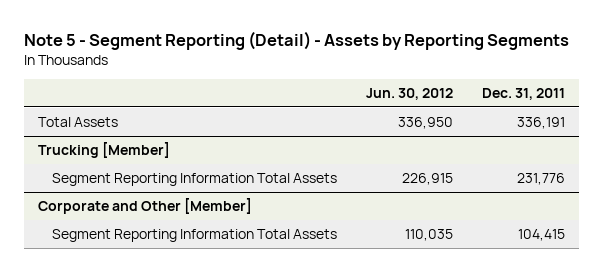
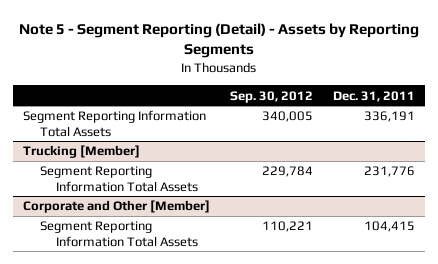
- | Jun. 30, 2012 | Dec. 31, 2011
+ | Sep. 30, 2012 | Dec. 31, 2011
- Total Assets | 336,950 | 336,191
+ Segment Reporting Information Total Assets | 340,005 | 336,191

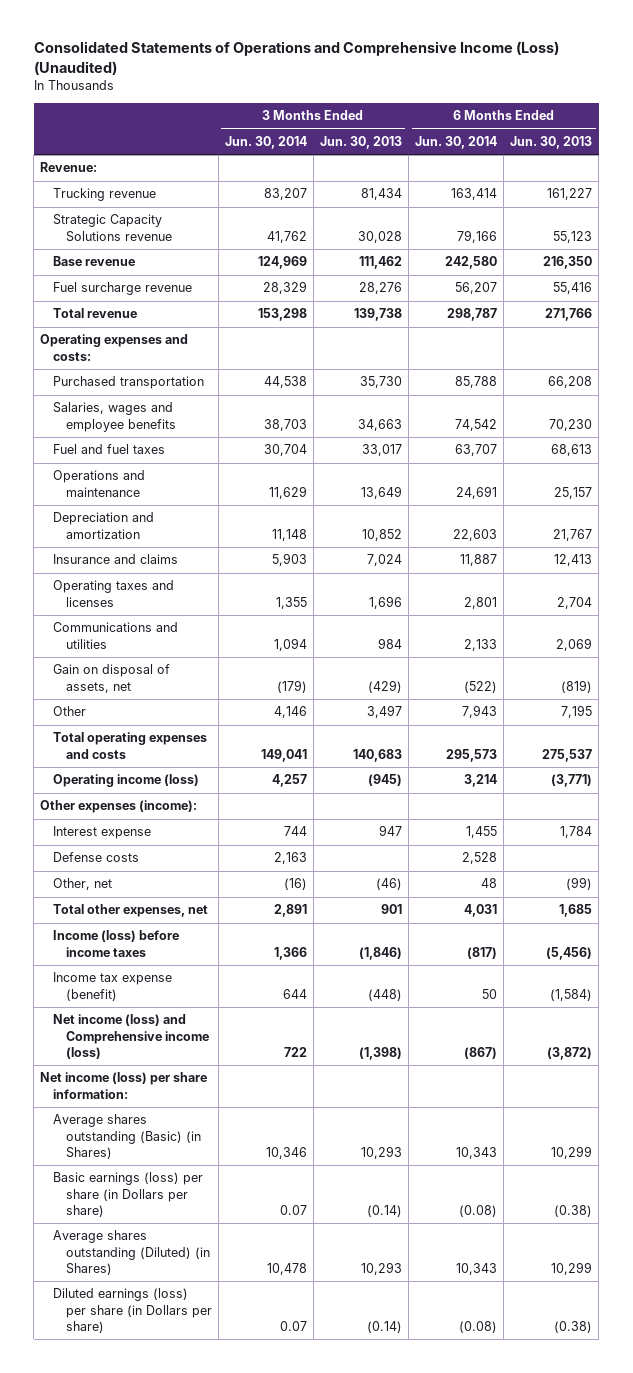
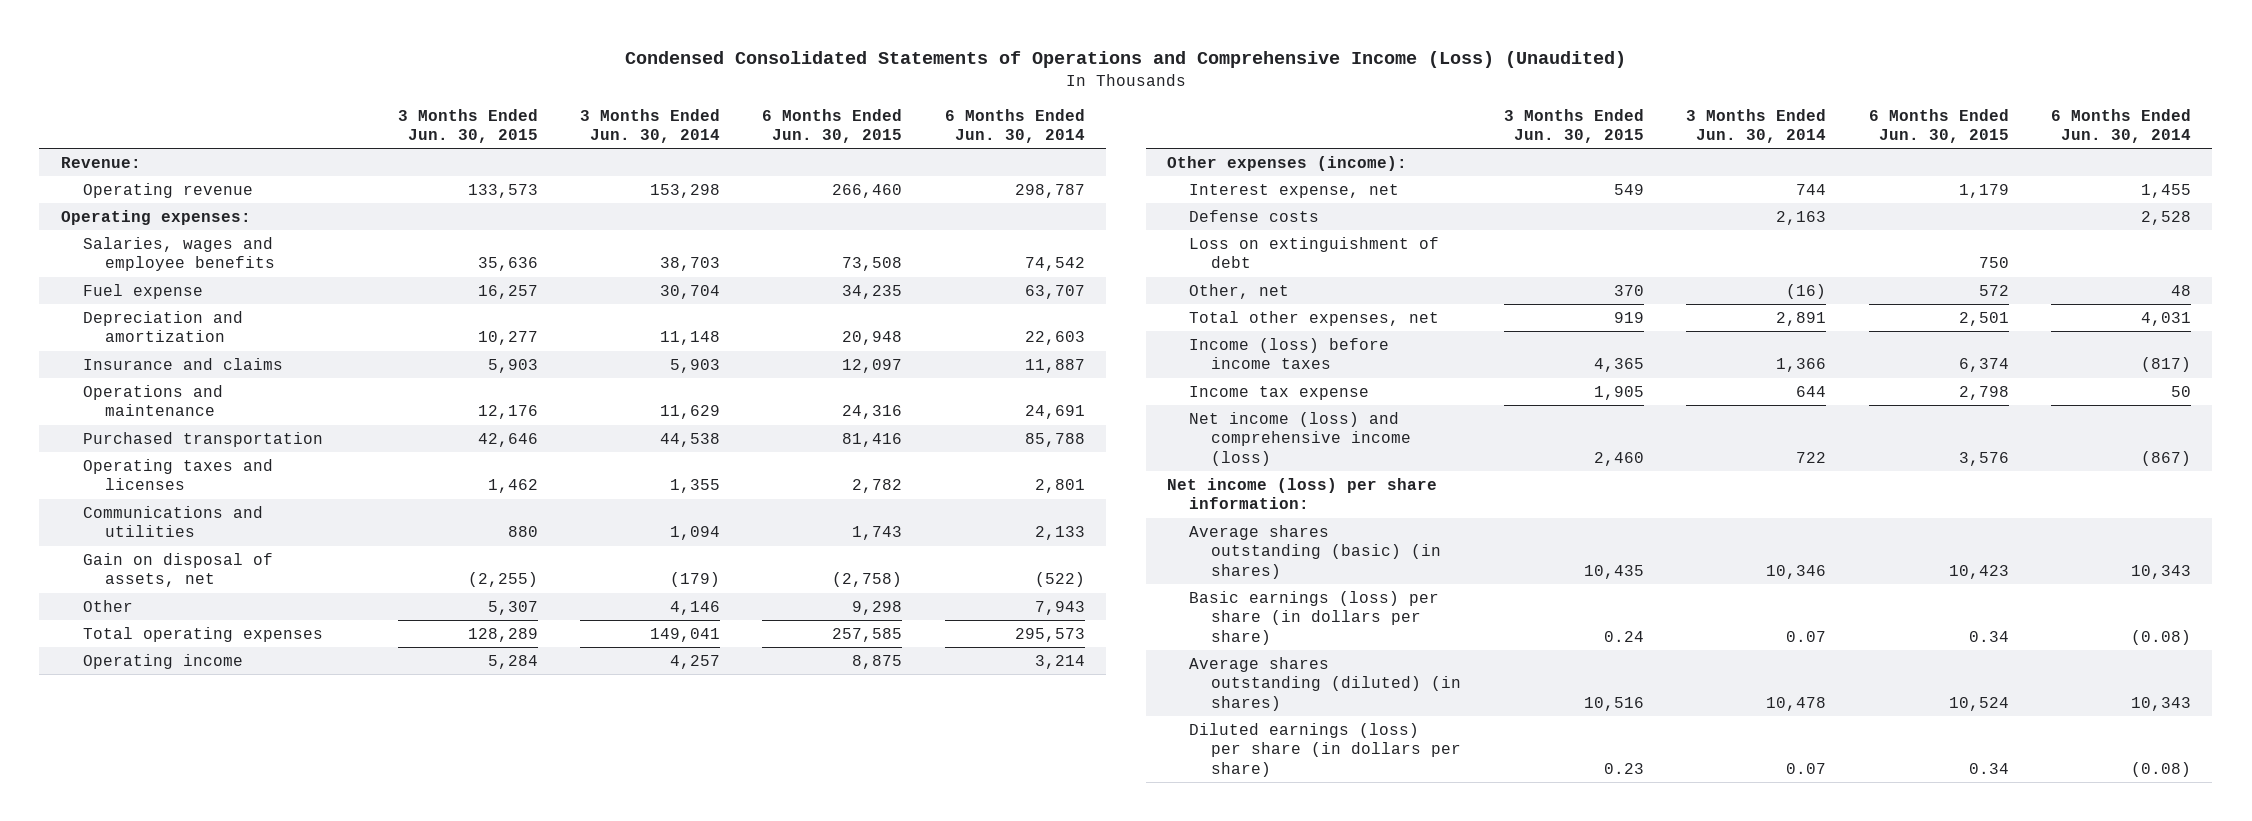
- Consolidated Statements of Operations and Comprehensive Income (Loss) (Unaudited)
+ Condensed Consolidated Statements of Operations and Comprehensive Income (Loss) (Unaudited)
- | 3 Months Ended Jun. 30, 2014 | 3 Months Ended Jun. 30, 2013 | 6 Months Ended Jun. 30, 2014 | 6 Months Ended Jun. 30, 2013
+ | 3 Months Ended Jun. 30, 2015 | 3 Months Ended Jun. 30, 2014 | 6 Months Ended Jun. 30, 2015 | 6 Months Ended Jun. 30, 2014
- Trucking revenue | 83,207 | 81,434 | 163,414 | 161,227
- Strategic Capacity Solutions revenue | 41,762 | 30,028 | 79,166 | 55,123
- Base revenue | 124,969 | 111,462 | 242,580 | 216,350
- Fuel surcharge revenue | 28,329 | 28,276 | 56,207 | 55,416
- Total revenue | 153,298 | 139,738 | 298,787 | 271,766
- Operating expenses and costs:
+ Operating revenue | 133,573 | 153,298 | 266,460 | 298,787
+ Operating expenses:
- Fuel and fuel taxes | 30,704 | 33,017 | 63,707 | 68,613
+ Fuel expense | 16,257 | 30,704 | 34,235 | 63,707
moved down: Operations and maintenance | 12,176 | 11,629 | 24,316 | 24,691
moved down: Purchased transportation | 42,646 | 44,538 | 81,416 | 85,788
- Total operating expenses and costs | 149,041 | 140,683 | 295,573 | 275,537
- Operating income (loss) | 4,257 | (945) | 3,214 | (3,771)
+ Total operating expenses | 128,289 | 149,041 | 257,585 | 295,573
+ Operating income | 5,284 | 4,257 | 8,875 | 3,214
- Interest expense | 744 | 947 | 1,455 | 1,784
+ Interest expense, net | 549 | 744 | 1,179 | 1,455
+ Loss on extinguishment of debt | | | 750 |
- Income tax expense (benefit) | 644 | (448) | 50 | (1,584)
- Net income (loss) and Comprehensive income (loss) | 722 | (1,398) | (867) | (3,872)
+ Income tax expense | 1,905 | 644 | 2,798 | 50
+ Net income (loss) and comprehensive income (loss) | 2,460 | 722 | 3,576 | (867)
- Average shares outstanding (Basic) (in Shares) | 10,346 | 10,293 | 10,343 | 10,299
- Basic earnings (loss) per share (in Dollars per share) | 0.07 | (0.14) | (0.08) | (0.38)
- Average shares outstanding (Diluted) (in Shares) | 10,478 | 10,293 | 10,343 | 10,299
- Diluted earnings (loss) per share (in Dollars per share) | 0.07 | (0.14) | (0.08) | (0.38)
+ Average shares outstanding (basic) (in shares) | 10,435 | 10,346 | 10,423 | 10,343
+ Basic earnings (loss) per share (in dollars per share) | 0.24 | 0.07 | 0.34 | (0.08)
+ Average shares outstanding (diluted) (in shares) | 10,516 | 10,478 | 10,524 | 10,343
+ Diluted earnings (loss) per share (in dollars per share) | 0.23 | 0.07 | 0.34 | (0.08)

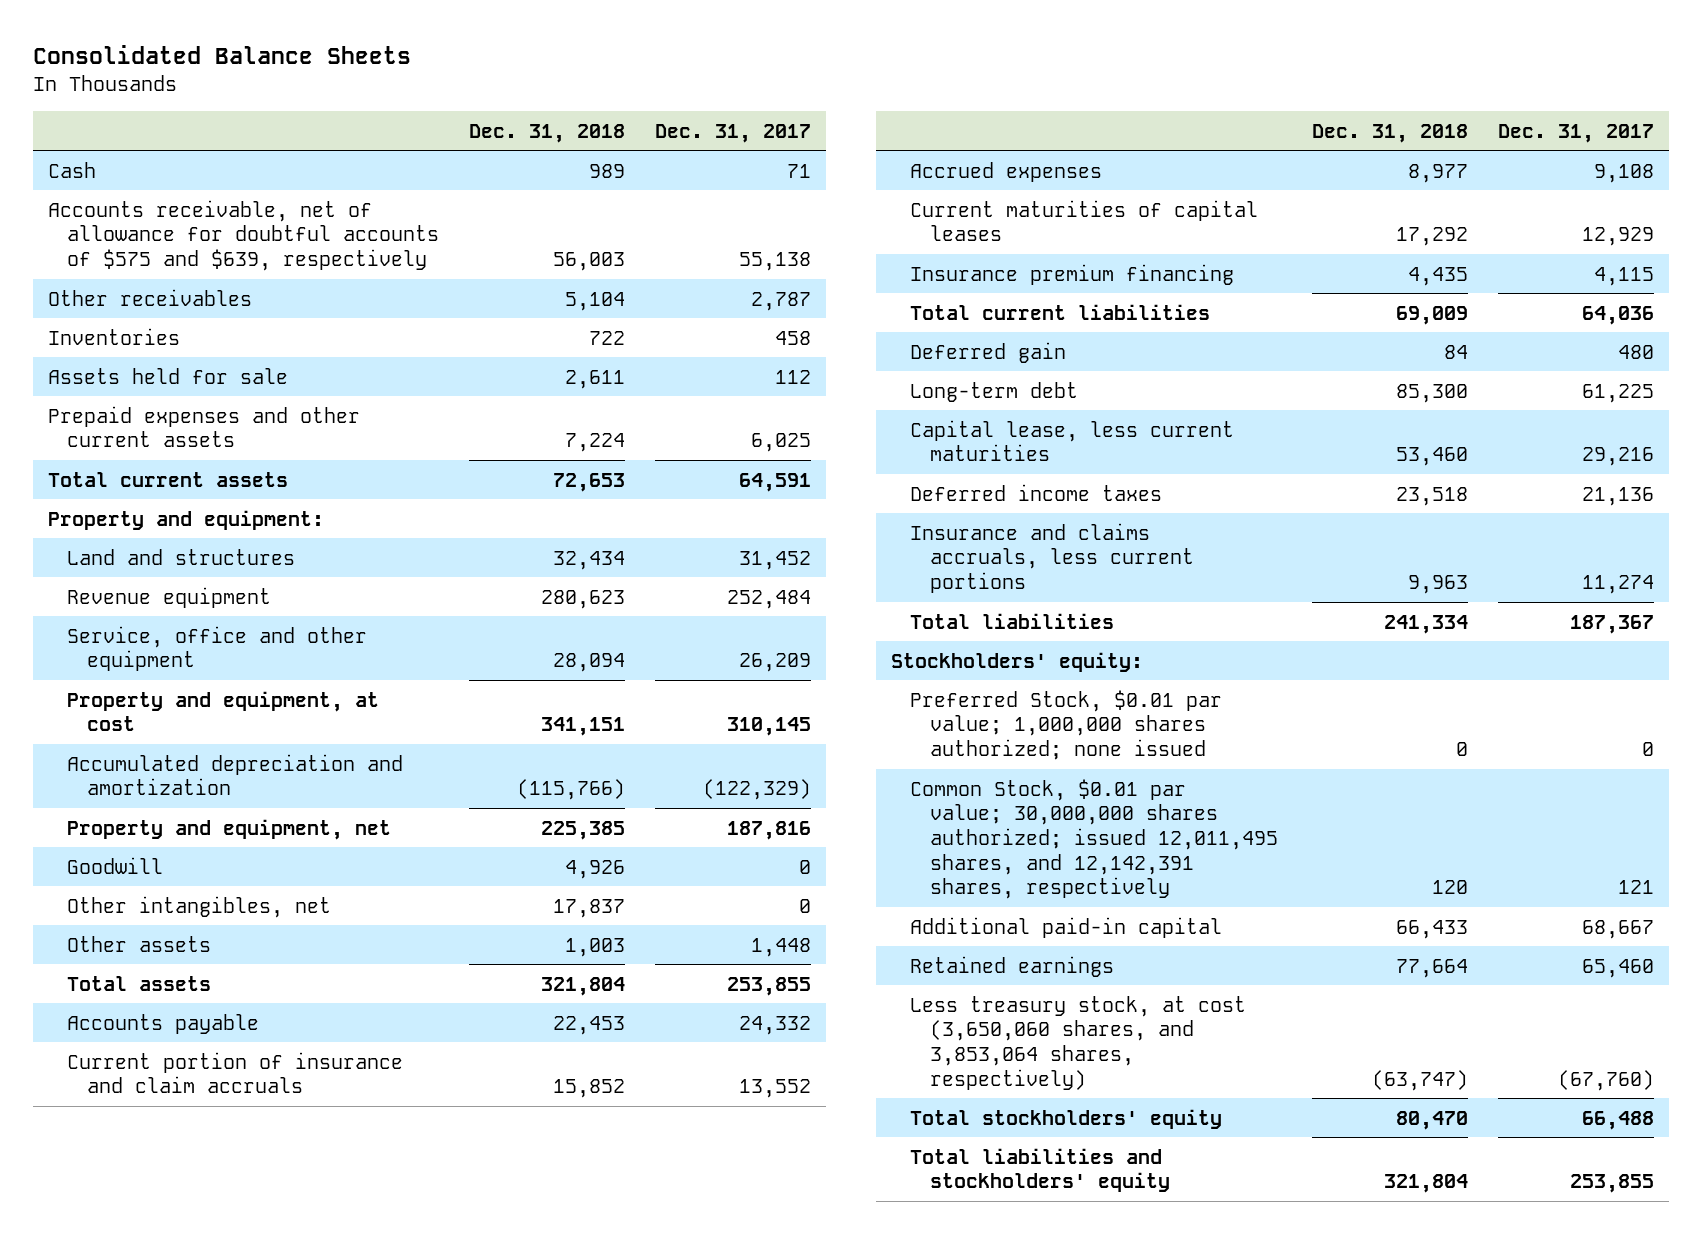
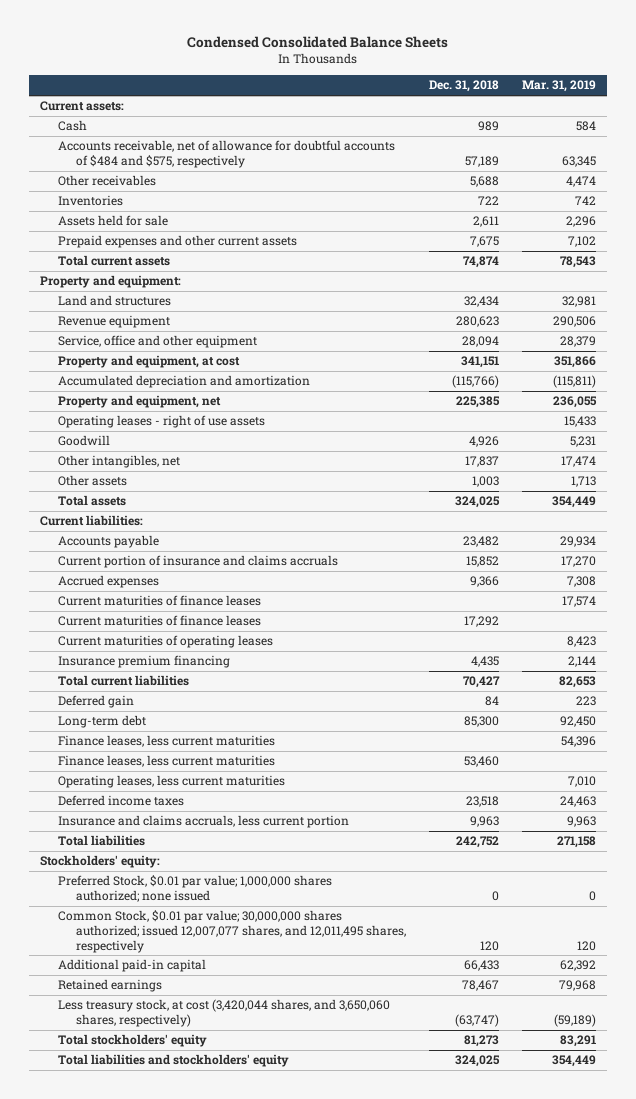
- Consolidated Balance Sheets
+ Condensed Consolidated Balance Sheets
- | Dec. 31, 2018 | Dec. 31, 2017
+ | Dec. 31, 2018 | Mar. 31, 2019
+ Current assets:
- Accounts receivable, net of allowance for doubtful accounts of $575 and $639, respectively | 56,003 | 55,138
- Other receivables | 5,104 | 2,787
+ Accounts receivable, net of allowance for doubtful accounts of $484 and $575, respectively | 57,189 | 63,345
+ Other receivables | 5,688 | 4,474
- Prepaid expenses and other current assets | 7,224 | 6,025
- Total current assets | 72,653 | 64,591
+ Prepaid expenses and other current assets | 7,675 | 7,102
+ Total current assets | 74,874 | 78,543
+ Operating leases - right of use assets | | 15,433
- Total assets | 321,804 | 253,855
- Accounts payable | 22,453 | 24,332
- Current portion of insurance and claim accruals | 15,852 | 13,552
- Accrued expenses | 8,977 | 9,108
- Current maturities of capital leases | 17,292 | 12,929
+ Total assets | 324,025 | 354,449
+ Current liabilities:
+ Accounts payable | 23,482 | 29,934
+ Current portion of insurance and claims accruals | 15,852 | 17,270
+ Accrued expenses | 9,366 | 7,308
+ Current maturities of finance leases | | 17,574
+ Current maturities of finance leases | 17,292 |
+ Current maturities of operating leases | | 8,423
- Total current liabilities | 69,009 | 64,036
+ Total current liabilities | 70,427 | 82,653
- Capital lease, less current maturities | 53,460 | 29,216
+ Finance leases, less current maturities | | 54,396
+ Finance leases, less current maturities | 53,460 |
+ Operating leases, less current maturities | | 7,010
- Insurance and claims accruals, less current portions | 9,963 | 11,274
- Total liabilities | 241,334 | 187,367
+ Insurance and claims accruals, less current portion | 9,963 | 9,963
+ Total liabilities | 242,752 | 271,158
- Common Stock, $0.01 par value; 30,000,000 shares authorized; issued 12,011,495 shares, and 12,142,391 shares, respectively | 120 | 121
+ Common Stock, $0.01 par value; 30,000,000 shares authorized; issued 12,007,077 shares, and 12,011,495 shares, respectively | 120 | 120
- Retained earnings | 77,664 | 65,460
- Less treasury stock, at cost (3,650,060 shares, and 3,853,064 shares, respectively) | (63,747) | (67,760)
- Total stockholders' equity | 80,470 | 66,488
- Total liabilities and stockholders' equity | 321,804 | 253,855
+ Retained earnings | 78,467 | 79,968
+ Less treasury stock, at cost (3,420,044 shares, and 3,650,060 shares, respectively) | (63,747) | (59,189)
+ Total stockholders' equity | 81,273 | 83,291
+ Total liabilities and stockholders' equity | 324,025 | 354,449

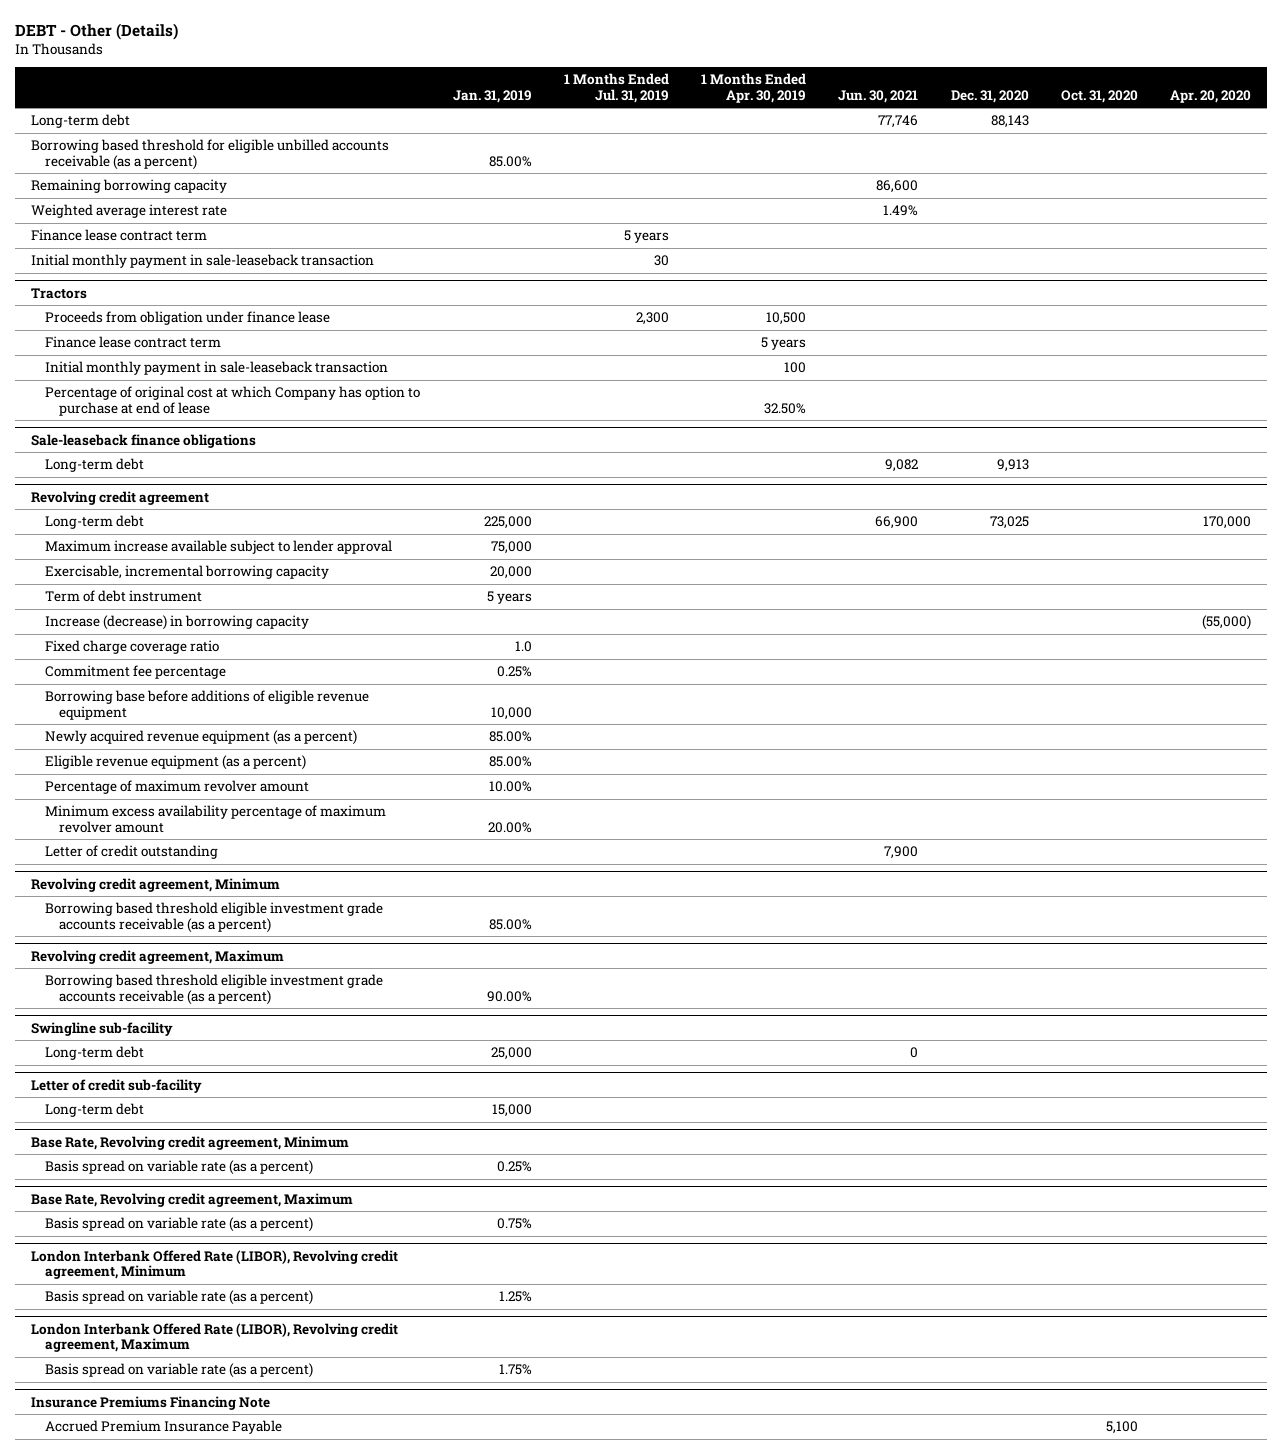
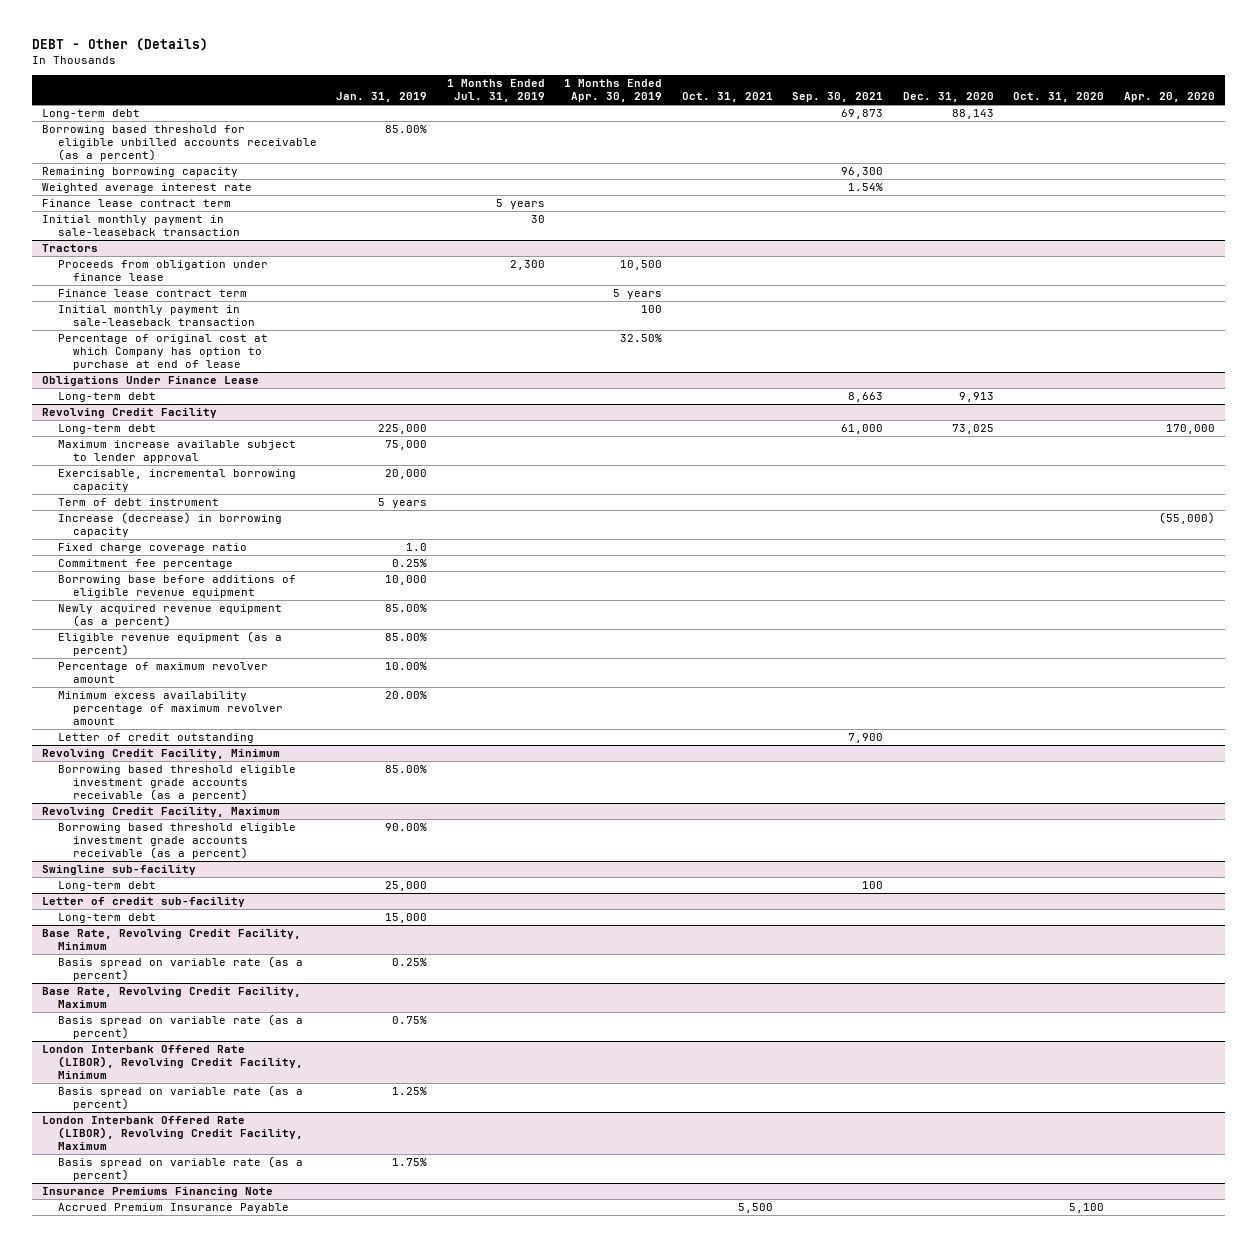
- | Jan. 31, 2019 | 1 Months Ended Jul. 31, 2019 | 1 Months Ended Apr. 30, 2019 | Jun. 30, 2021 | Dec. 31, 2020 | Oct. 31, 2020 | Apr. 20, 2020
+ | Jan. 31, 2019 | 1 Months Ended Jul. 31, 2019 | 1 Months Ended Apr. 30, 2019 | Oct. 31, 2021 | Sep. 30, 2021 | Dec. 31, 2020 | Oct. 31, 2020 | Apr. 20, 2020
- Sale-leaseback finance obligations
+ Obligations Under Finance Lease
- Revolving credit agreement
+ Revolving Credit Facility
- Revolving credit agreement, Minimum
+ Revolving Credit Facility, Minimum
- Revolving credit agreement, Maximum
+ Revolving Credit Facility, Maximum
- Base Rate, Revolving credit agreement, Minimum
+ Base Rate, Revolving Credit Facility, Minimum
- Base Rate, Revolving credit agreement, Maximum
+ Base Rate, Revolving Credit Facility, Maximum
- London Interbank Offered Rate (LIBOR), Revolving credit agreement, Minimum
+ London Interbank Offered Rate (LIBOR), Revolving Credit Facility, Minimum
- London Interbank Offered Rate (LIBOR), Revolving credit agreement, Maximum
+ London Interbank Offered Rate (LIBOR), Revolving Credit Facility, Maximum

